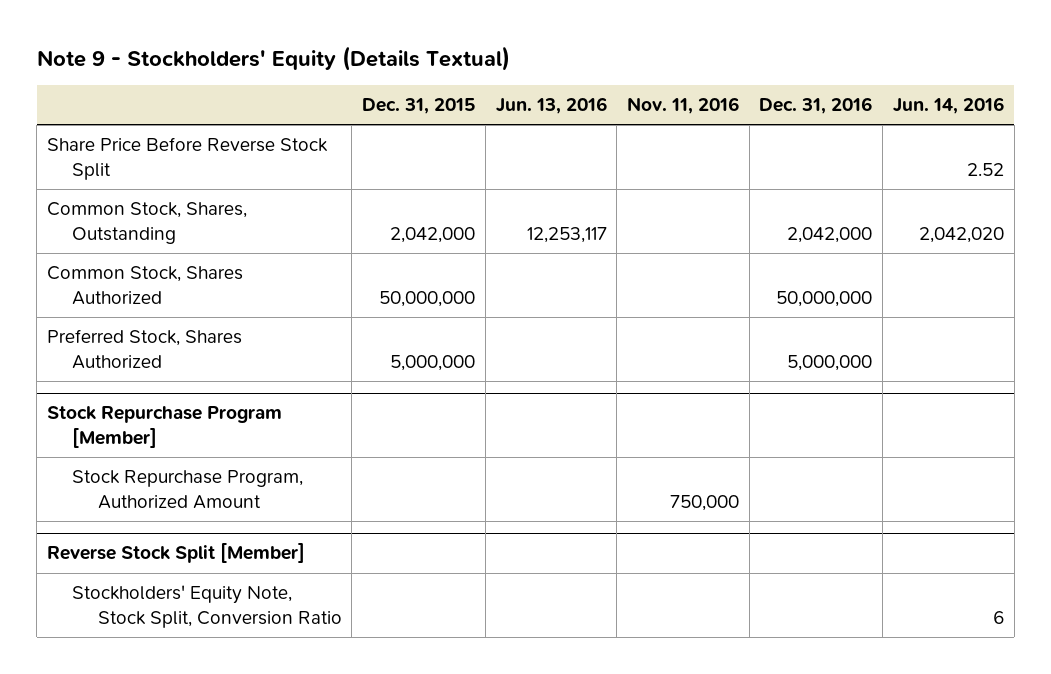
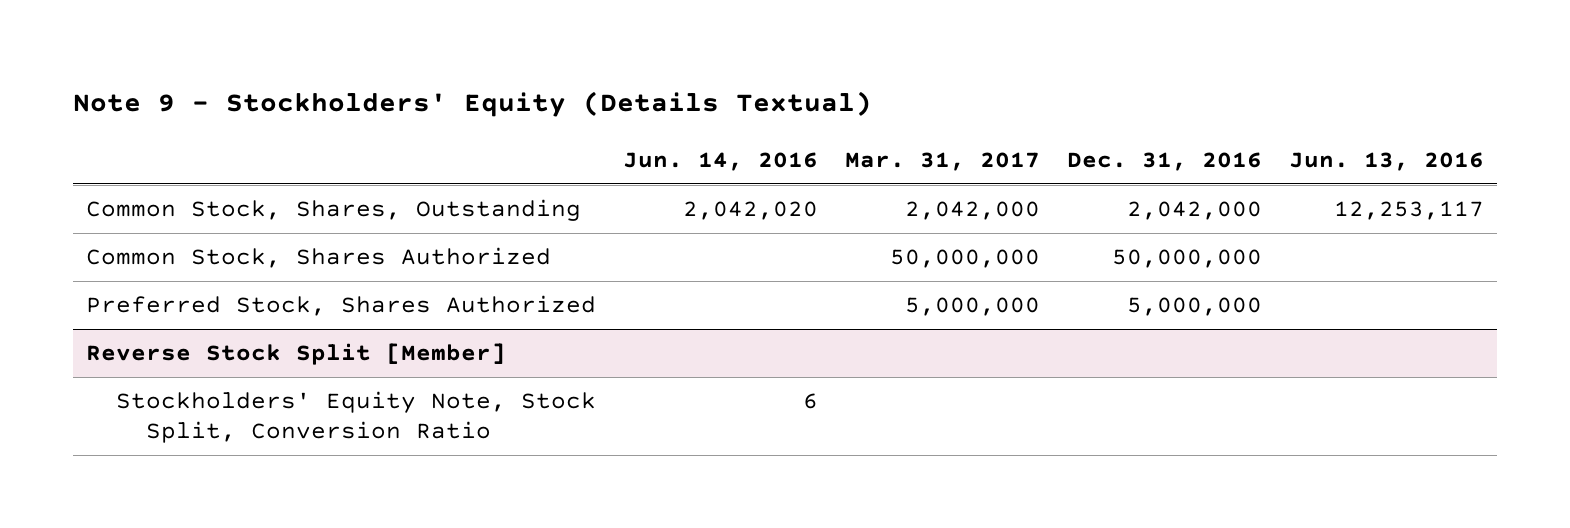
- | Dec. 31, 2015 | Jun. 13, 2016 | Nov. 11, 2016 | Dec. 31, 2016 | Jun. 14, 2016
+ | Jun. 14, 2016 | Mar. 31, 2017 | Dec. 31, 2016 | Jun. 13, 2016
- Share Price Before Reverse Stock Split | | | | | 2.52
- Stock Repurchase Program [Member]
- Stock Repurchase Program, Authorized Amount | | | 750,000 | |

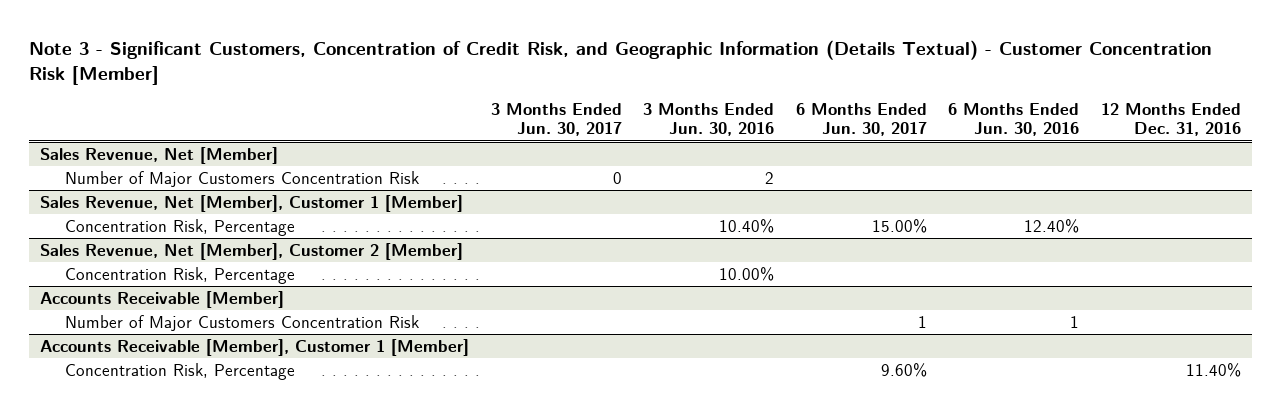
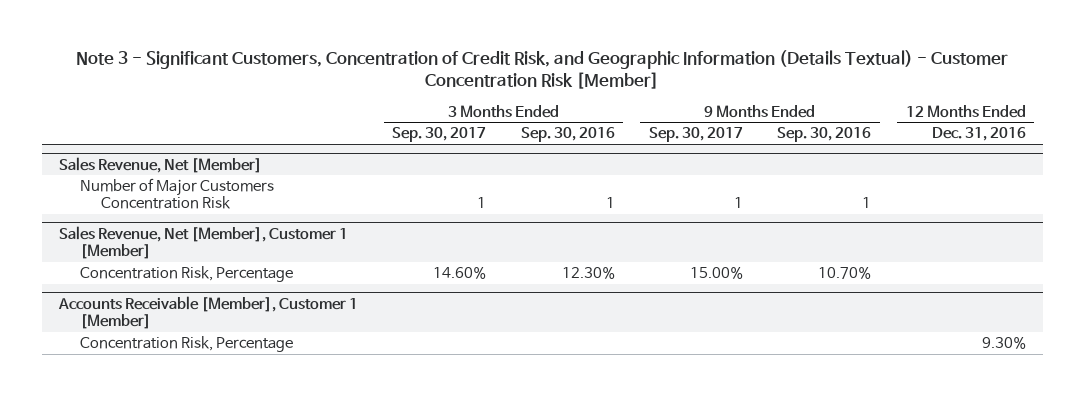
- | 3 Months Ended Jun. 30, 2017 | 3 Months Ended Jun. 30, 2016 | 6 Months Ended Jun. 30, 2017 | 6 Months Ended Jun. 30, 2016 | 12 Months Ended Dec. 31, 2016
+ | 3 Months Ended Sep. 30, 2017 | 3 Months Ended Sep. 30, 2016 | 9 Months Ended Sep. 30, 2017 | 9 Months Ended Sep. 30, 2016 | 12 Months Ended Dec. 31, 2016
- Sales Revenue, Net [Member], Customer 2 [Member]
- Concentration Risk, Percentage | | 10.00% | | |
- Accounts Receivable [Member]
- Number of Major Customers Concentration Risk | | | 1 | 1 |
@ Accounts Receivable [Member], Customer 1 [Member]
- Concentration Risk, Percentage | | | 9.60% | | 11.40%
+ Concentration Risk, Percentage | | | | | 9.30%

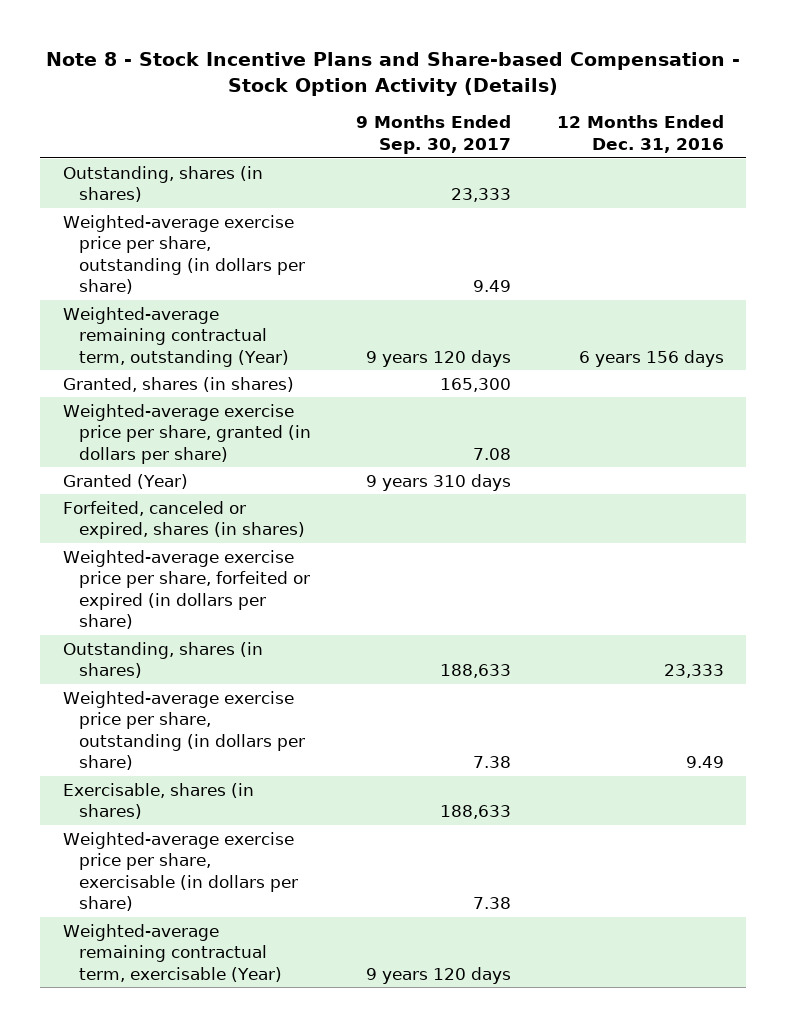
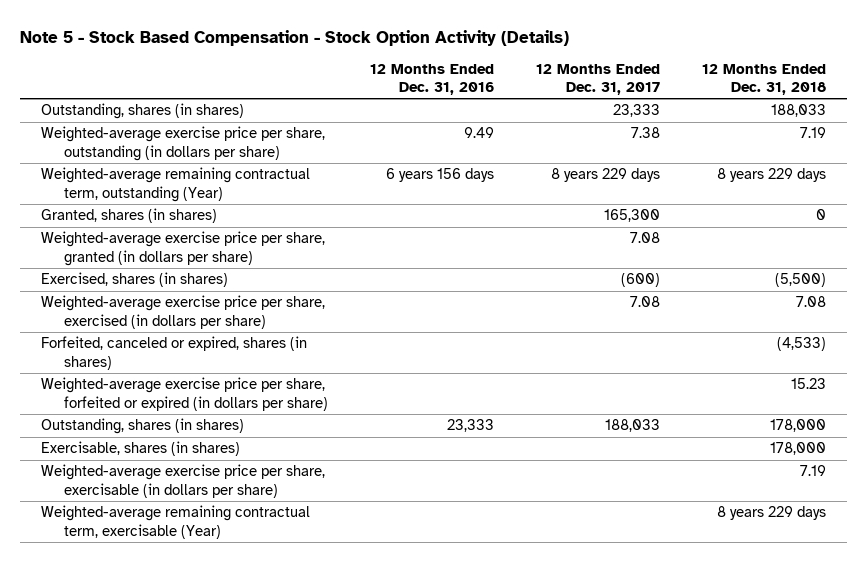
- Note 8 - Stock Incentive Plans and Share-based Compensation - Stock Option Activity (Details)
+ Note 5 - Stock Based Compensation - Stock Option Activity (Details)
- | 9 Months Ended Sep. 30, 2017 | 12 Months Ended Dec. 31, 2016
+ | 12 Months Ended Dec. 31, 2016 | 12 Months Ended Dec. 31, 2017 | 12 Months Ended Dec. 31, 2018
- Weighted-average exercise price per share, outstanding (in dollars per share) | 9.49 |
moved up: Weighted-average exercise price per share, outstanding (in dollars per share) | 9.49 | 7.38 | 7.19
- Granted (Year) | 9 years 310 days |
+ Exercised, shares (in shares) | | (600) | (5,500)
+ Weighted-average exercise price per share, exercised (in dollars per share) | | 7.08 | 7.08

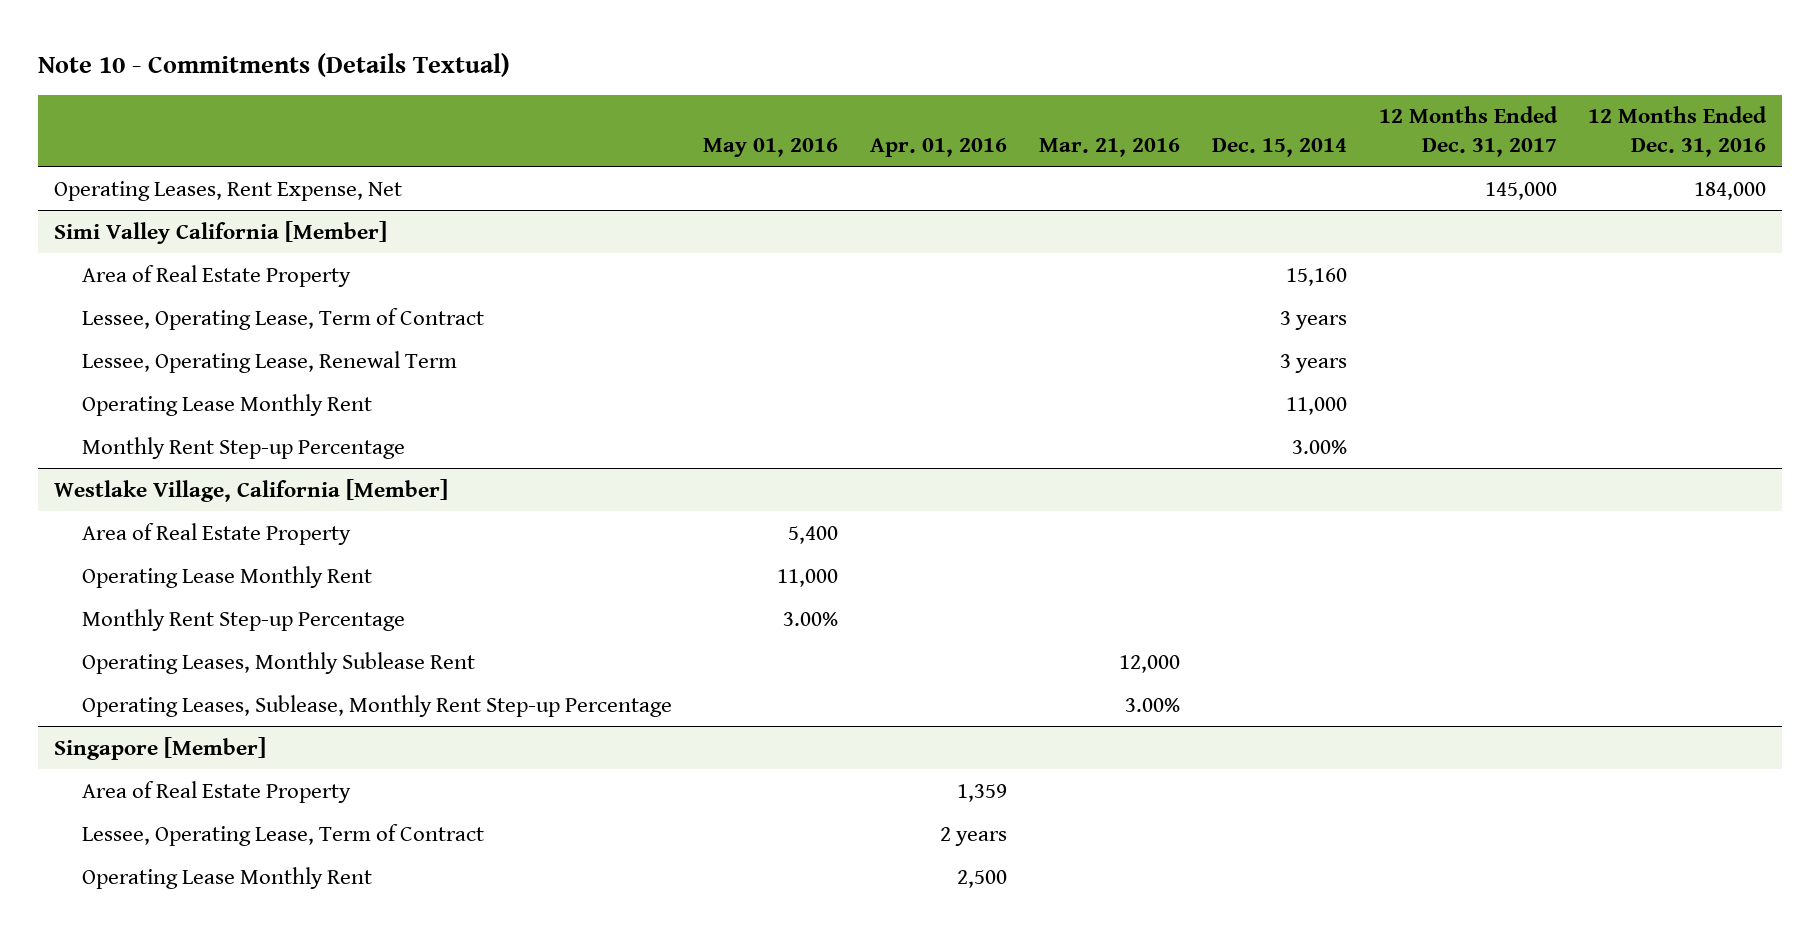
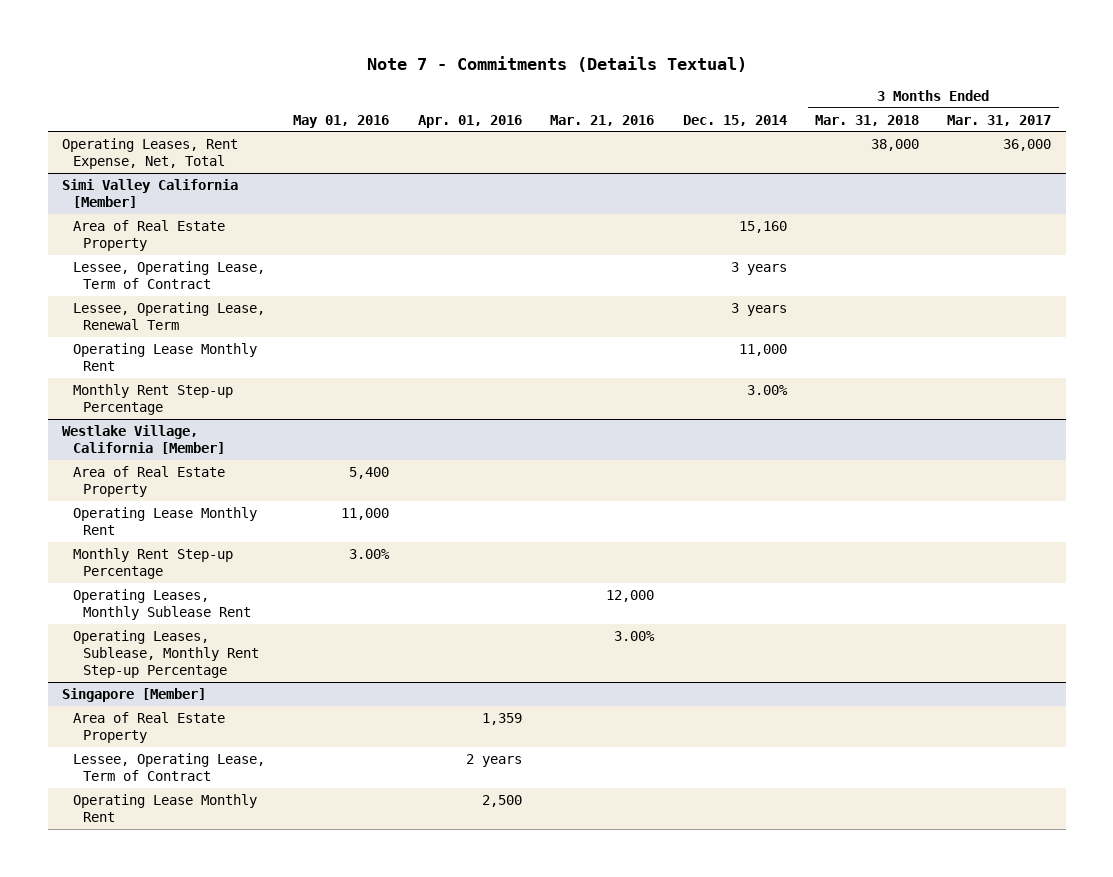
- Note 10 - Commitments (Details Textual)
+ Note 7 - Commitments (Details Textual)
- | May 01, 2016 | Apr. 01, 2016 | Mar. 21, 2016 | Dec. 15, 2014 | 12 Months Ended Dec. 31, 2017 | 12 Months Ended Dec. 31, 2016
+ | May 01, 2016 | Apr. 01, 2016 | Mar. 21, 2016 | Dec. 15, 2014 | 3 Months Ended Mar. 31, 2018 | 3 Months Ended Mar. 31, 2017
- Operating Leases, Rent Expense, Net | | | | | 145,000 | 184,000
+ Operating Leases, Rent Expense, Net, Total | | | | | 38,000 | 36,000

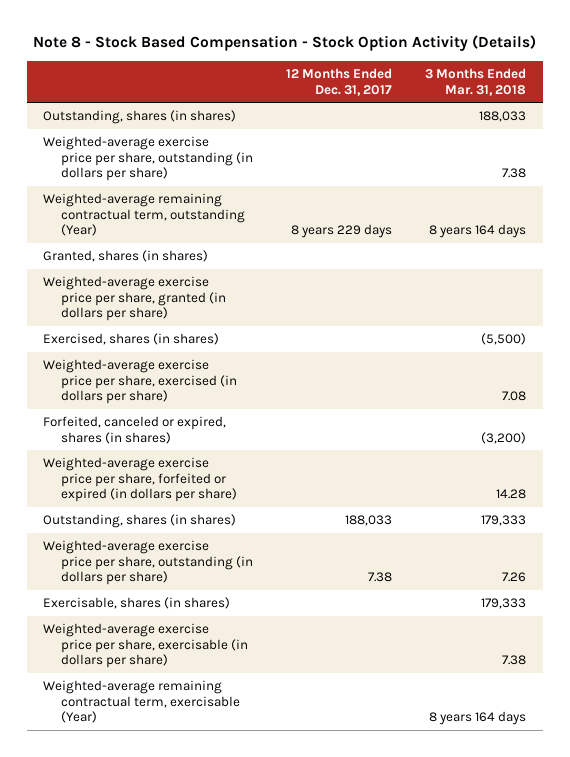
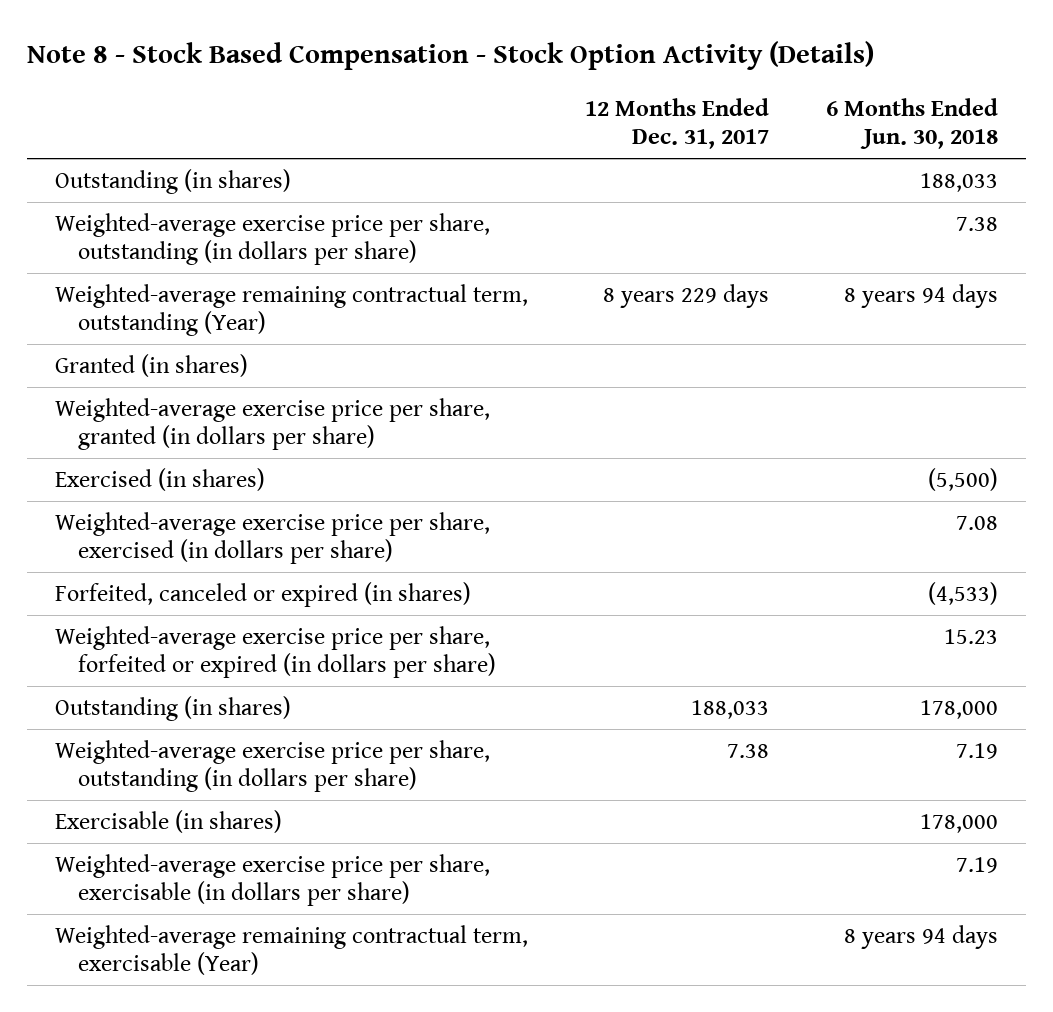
- | 12 Months Ended Dec. 31, 2017 | 3 Months Ended Mar. 31, 2018
+ | 12 Months Ended Dec. 31, 2017 | 6 Months Ended Jun. 30, 2018
- Outstanding, shares (in shares) | | 188,033
+ Outstanding (in shares) | | 188,033
- Granted, shares (in shares)
+ Granted (in shares)
- Exercised, shares (in shares) | | (5,500)
+ Exercised (in shares) | | (5,500)
- Forfeited, canceled or expired, shares (in shares) | | (3,200)
+ Forfeited, canceled or expired (in shares) | | (4,533)
- Outstanding, shares (in shares) | 188,033 | 179,333
+ Outstanding (in shares) | 188,033 | 178,000
- Exercisable, shares (in shares) | | 179,333
+ Exercisable (in shares) | | 178,000

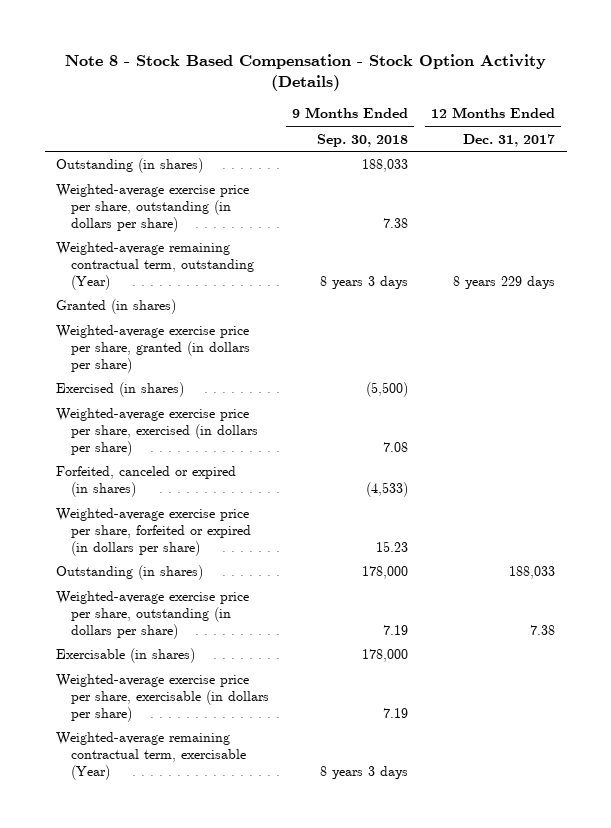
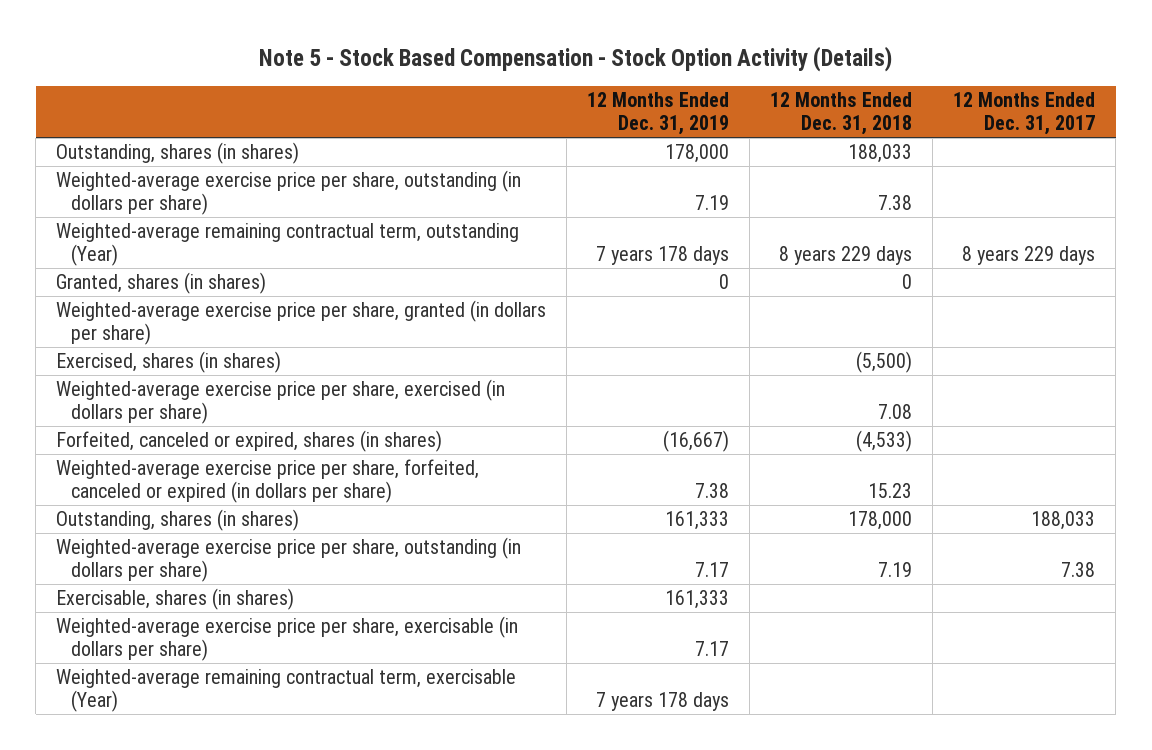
- Note 8 - Stock Based Compensation - Stock Option Activity (Details)
+ Note 5 - Stock Based Compensation - Stock Option Activity (Details)
- | 9 Months Ended Sep. 30, 2018 | 12 Months Ended Dec. 31, 2017
+ | 12 Months Ended Dec. 31, 2019 | 12 Months Ended Dec. 31, 2018 | 12 Months Ended Dec. 31, 2017
- Outstanding (in shares) | 188,033 |
+ Outstanding, shares (in shares) | 178,000 | 188,033 |
- Granted (in shares)
+ Granted, shares (in shares) | 0 | 0 |
- Exercised (in shares) | (5,500) |
+ Exercised, shares (in shares) | | (5,500) |
- Forfeited, canceled or expired (in shares) | (4,533) |
- Weighted-average exercise price per share, forfeited or expired (in dollars per share) | 15.23 |
- Outstanding (in shares) | 178,000 | 188,033
+ Forfeited, canceled or expired, shares (in shares) | (16,667) | (4,533) |
+ Weighted-average exercise price per share, forfeited, canceled or expired (in dollars per share) | 7.38 | 15.23 |
+ Outstanding, shares (in shares) | 161,333 | 178,000 | 188,033
- Exercisable (in shares) | 178,000 |
+ Exercisable, shares (in shares) | 161,333 | |

